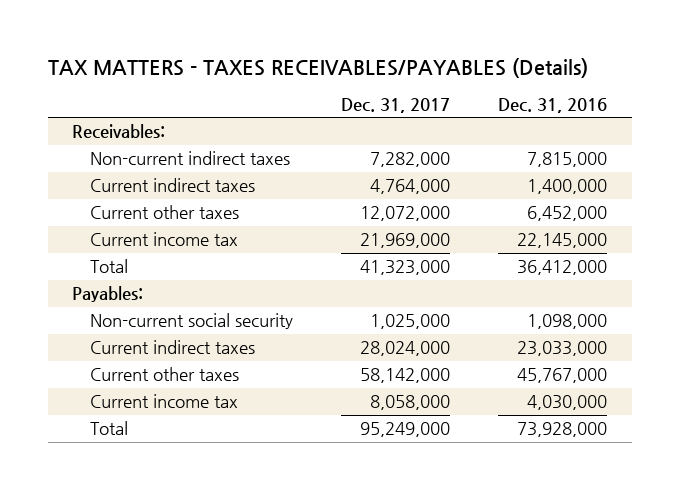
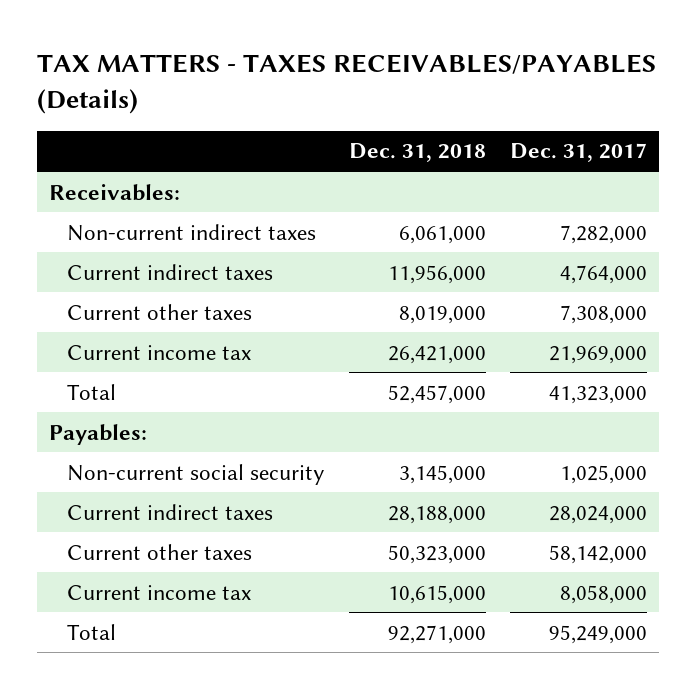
- | Dec. 31, 2017 | Dec. 31, 2016
+ | Dec. 31, 2018 | Dec. 31, 2017
- Current other taxes | 12,072,000 | 6,452,000
+ Current other taxes | 8,019,000 | 7,308,000

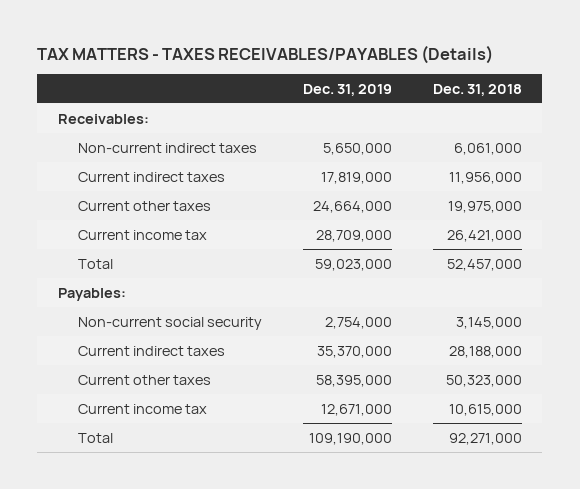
- | Dec. 31, 2018 | Dec. 31, 2017
+ | Dec. 31, 2019 | Dec. 31, 2018
- Current other taxes | 8,019,000 | 7,308,000
+ Current other taxes | 24,664,000 | 19,975,000

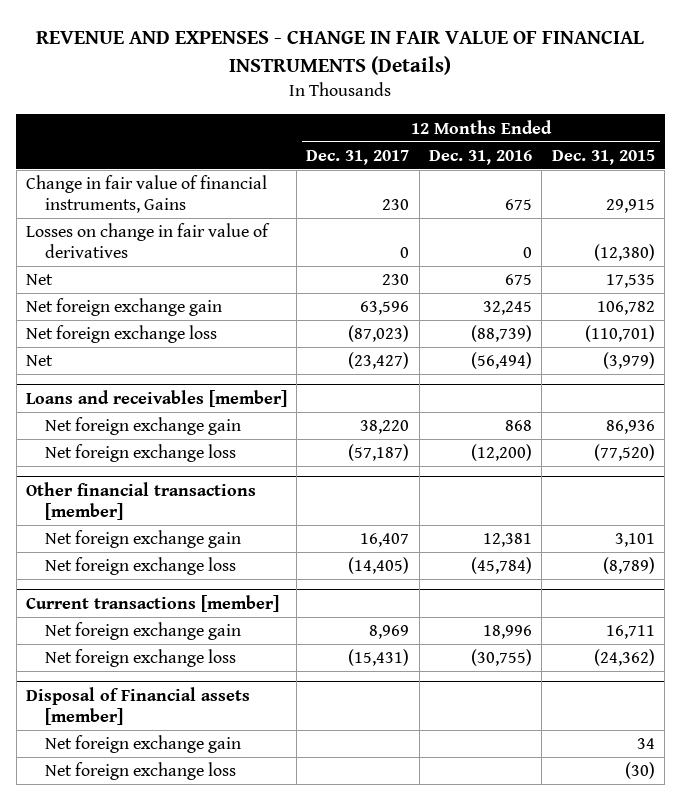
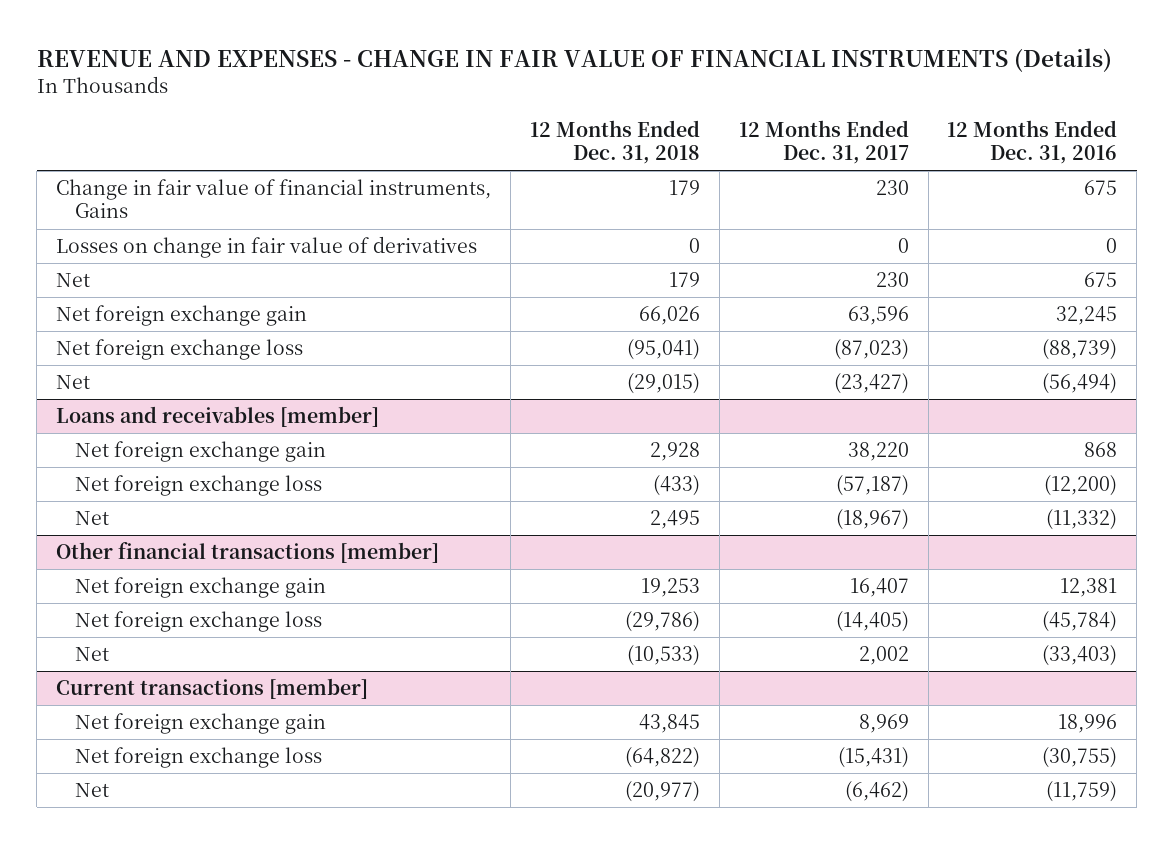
- | 12 Months Ended Dec. 31, 2017 | 12 Months Ended Dec. 31, 2016 | 12 Months Ended Dec. 31, 2015
+ | 12 Months Ended Dec. 31, 2018 | 12 Months Ended Dec. 31, 2017 | 12 Months Ended Dec. 31, 2016
@ Loans and receivables [member]
+ Net | 2,495 | (18,967) | (11,332)
@ Other financial transactions [member]
+ Net | (10,533) | 2,002 | (33,403)
- Disposal of Financial assets [member]
- Net foreign exchange gain | | | 34
- Net foreign exchange loss | | | (30)
@ Current transactions [member]
+ Net | (20,977) | (6,462) | (11,759)

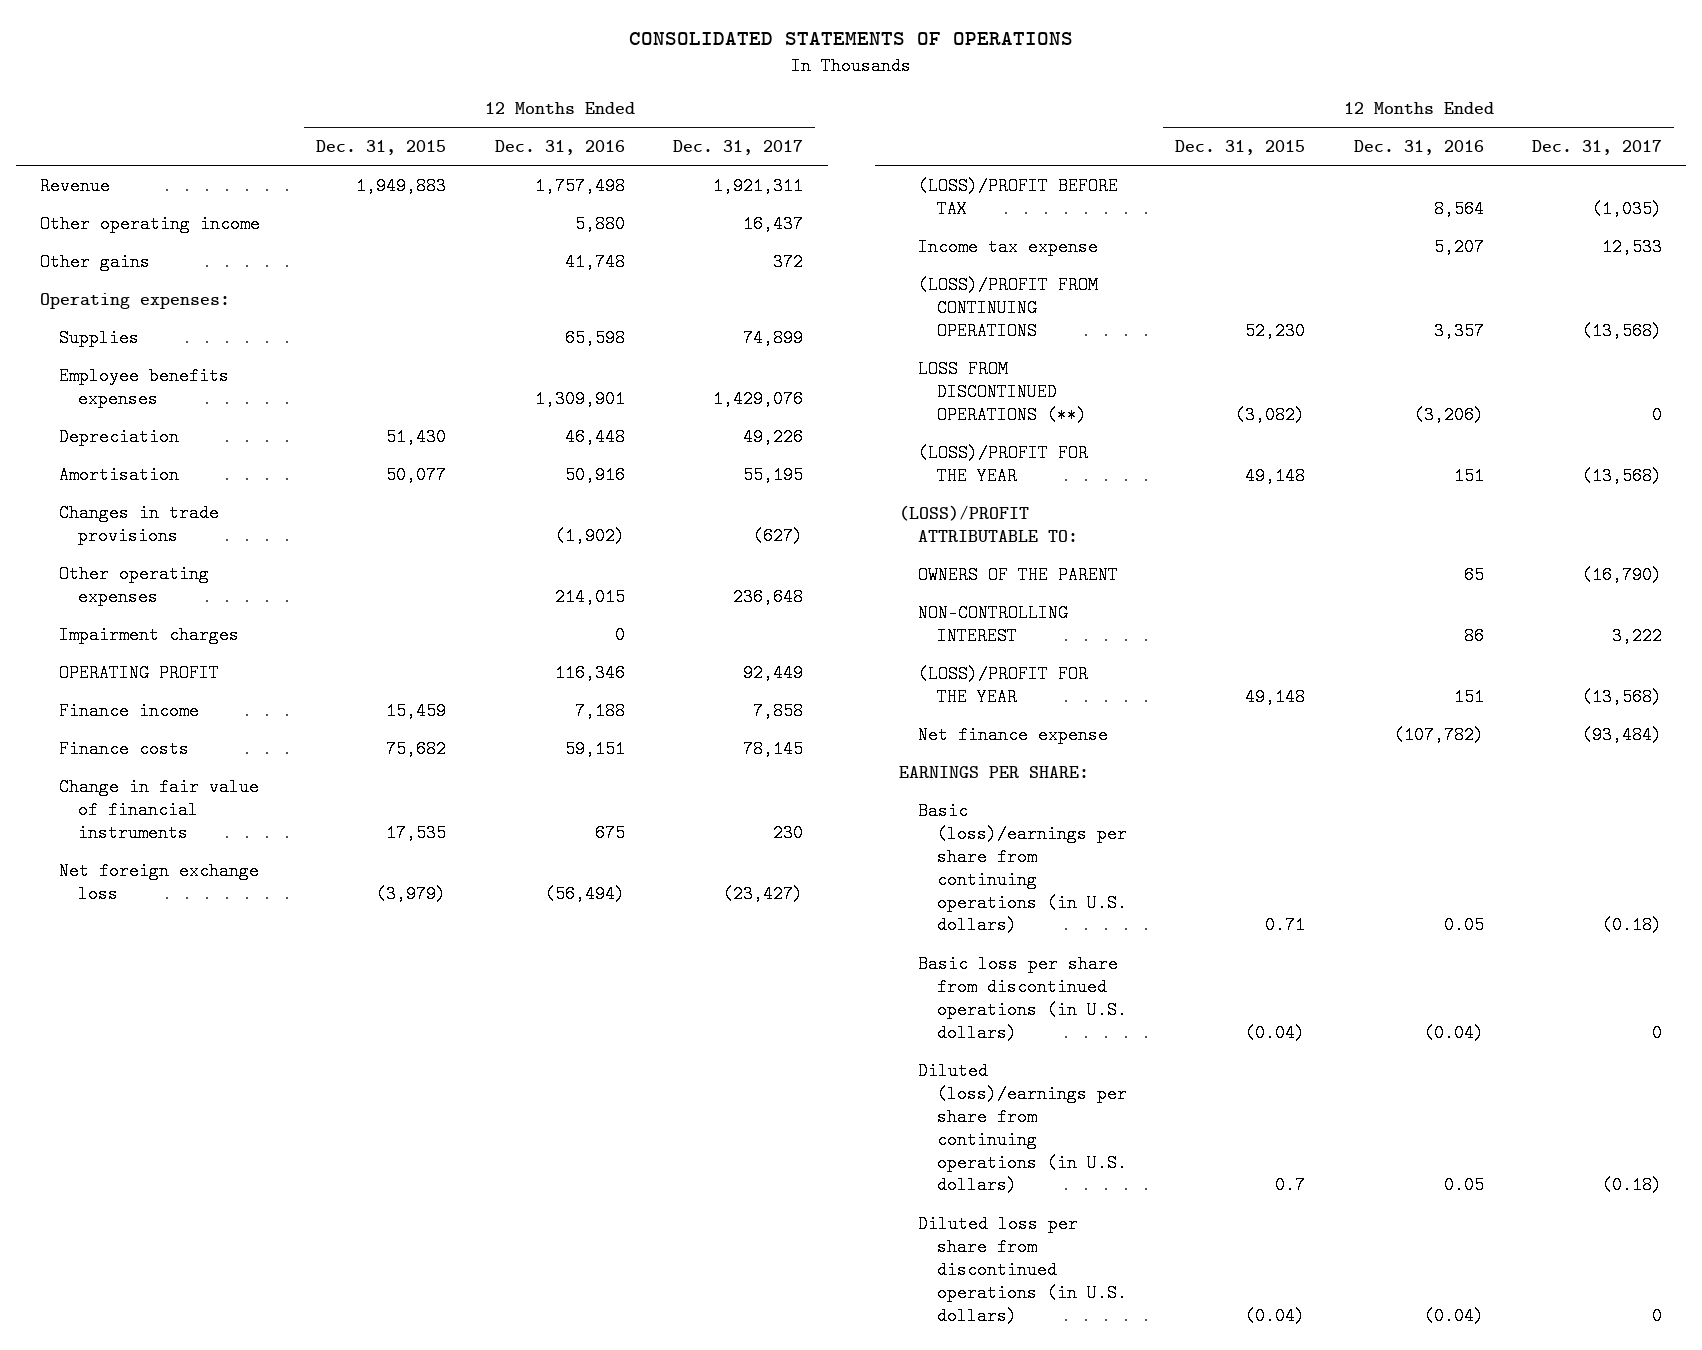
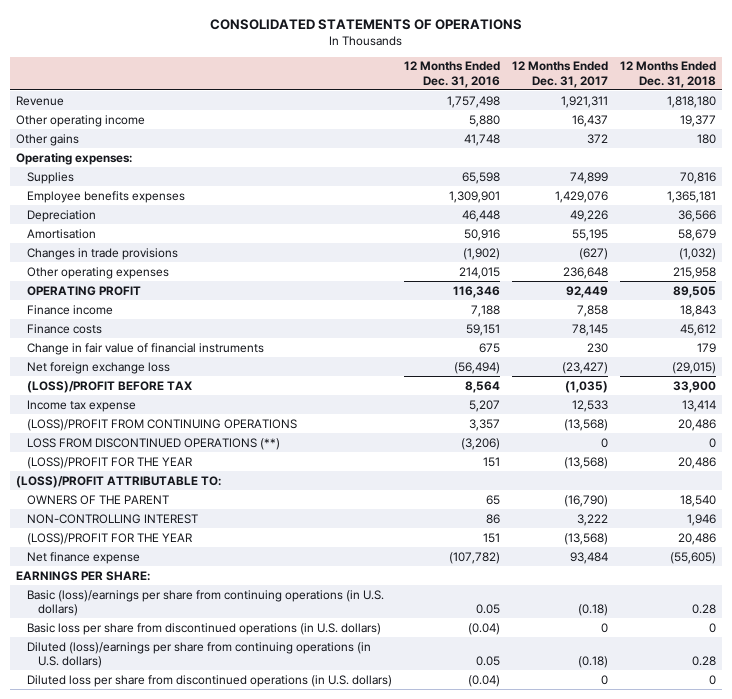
- | 12 Months Ended Dec. 31, 2015 | 12 Months Ended Dec. 31, 2016 | 12 Months Ended Dec. 31, 2017
+ | 12 Months Ended Dec. 31, 2016 | 12 Months Ended Dec. 31, 2017 | 12 Months Ended Dec. 31, 2018
- Impairment charges | | 0 |
- Net finance expense | | (107,782) | (93,484)
+ Net finance expense | (107,782) | 93,484 | (55,605)

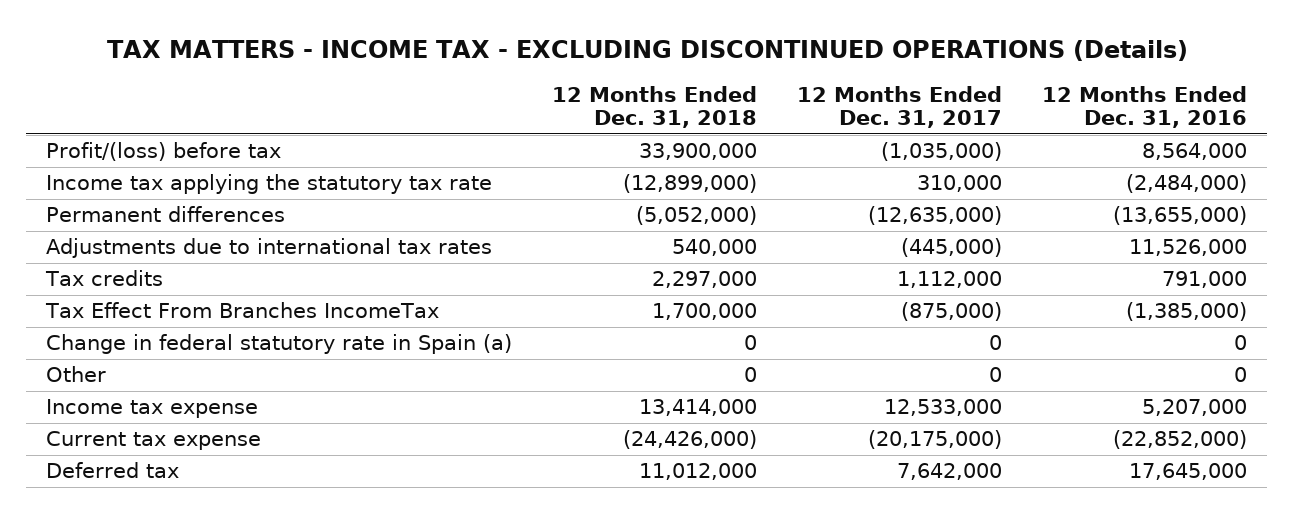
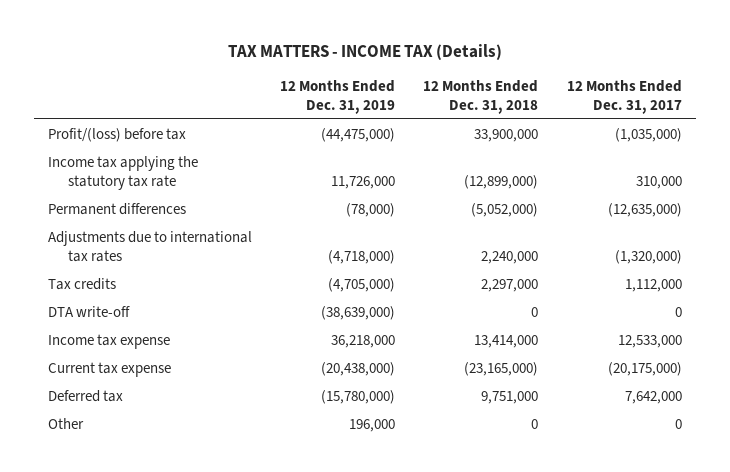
- TAX MATTERS - INCOME TAX - EXCLUDING DISCONTINUED OPERATIONS (Details)
+ TAX MATTERS - INCOME TAX (Details)
- | 12 Months Ended Dec. 31, 2018 | 12 Months Ended Dec. 31, 2017 | 12 Months Ended Dec. 31, 2016
+ | 12 Months Ended Dec. 31, 2019 | 12 Months Ended Dec. 31, 2018 | 12 Months Ended Dec. 31, 2017
- Adjustments due to international tax rates | 540,000 | (445,000) | 11,526,000
+ Adjustments due to international tax rates | (4,718,000) | 2,240,000 | (1,320,000)
- Tax Effect From Branches IncomeTax | 1,700,000 | (875,000) | (1,385,000)
- Change in federal statutory rate in Spain (a) | 0 | 0 | 0
+ DTA write-off | (38,639,000) | 0 | 0
- Current tax expense | (24,426,000) | (20,175,000) | (22,852,000)
- Deferred tax | 11,012,000 | 7,642,000 | 17,645,000
+ Current tax expense | (20,438,000) | (23,165,000) | (20,175,000)
+ Deferred tax | (15,780,000) | 9,751,000 | 7,642,000
moved down: Other | 196,000 | 0 | 0

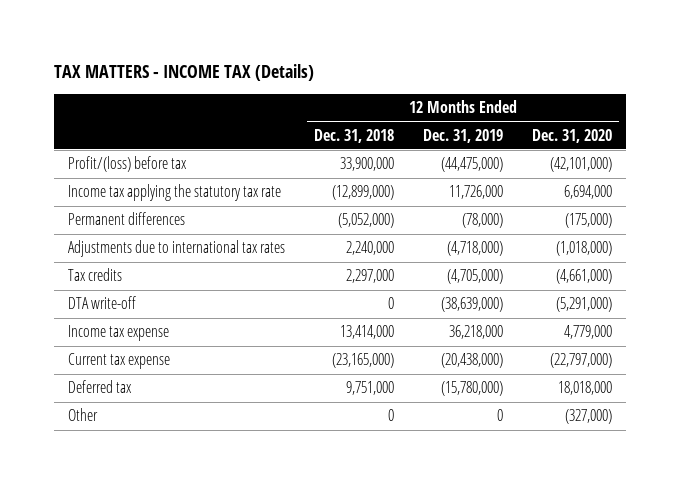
- | 12 Months Ended Dec. 31, 2019 | 12 Months Ended Dec. 31, 2018 | 12 Months Ended Dec. 31, 2017
+ | 12 Months Ended Dec. 31, 2018 | 12 Months Ended Dec. 31, 2019 | 12 Months Ended Dec. 31, 2020
- Other | 196,000 | 0 | 0
+ Other | 0 | 0 | (327,000)

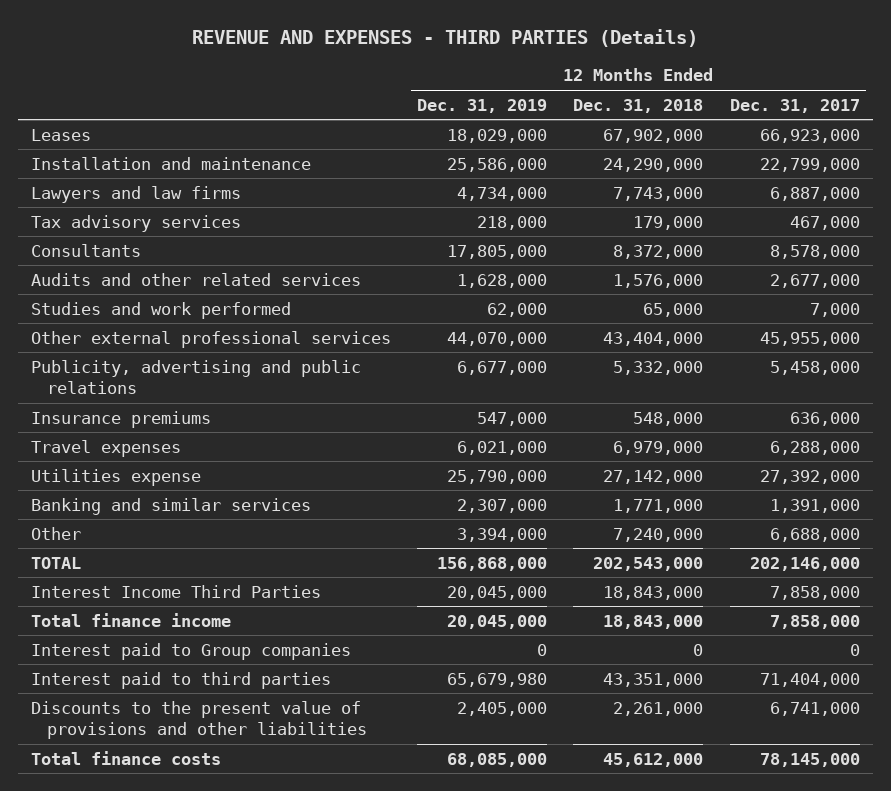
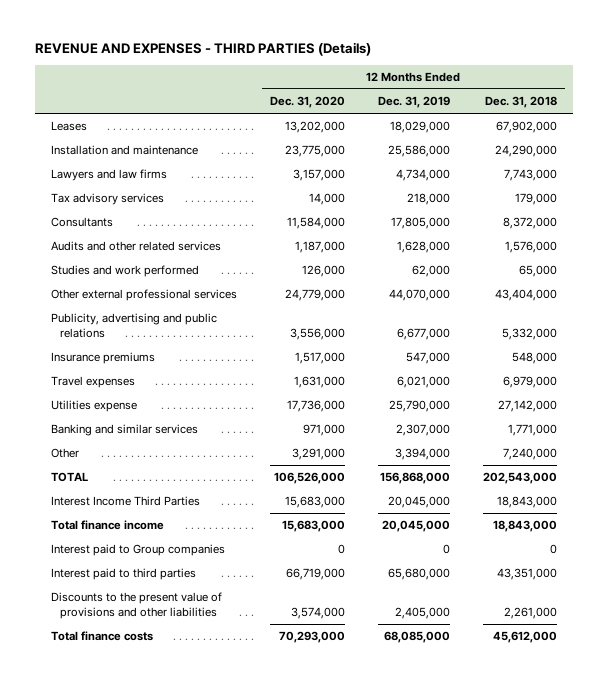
- | 12 Months Ended Dec. 31, 2019 | 12 Months Ended Dec. 31, 2018 | 12 Months Ended Dec. 31, 2017
+ | 12 Months Ended Dec. 31, 2020 | 12 Months Ended Dec. 31, 2019 | 12 Months Ended Dec. 31, 2018
- Interest paid to third parties | 65,679,980 | 43,351,000 | 71,404,000
+ Interest paid to third parties | 66,719,000 | 65,680,000 | 43,351,000

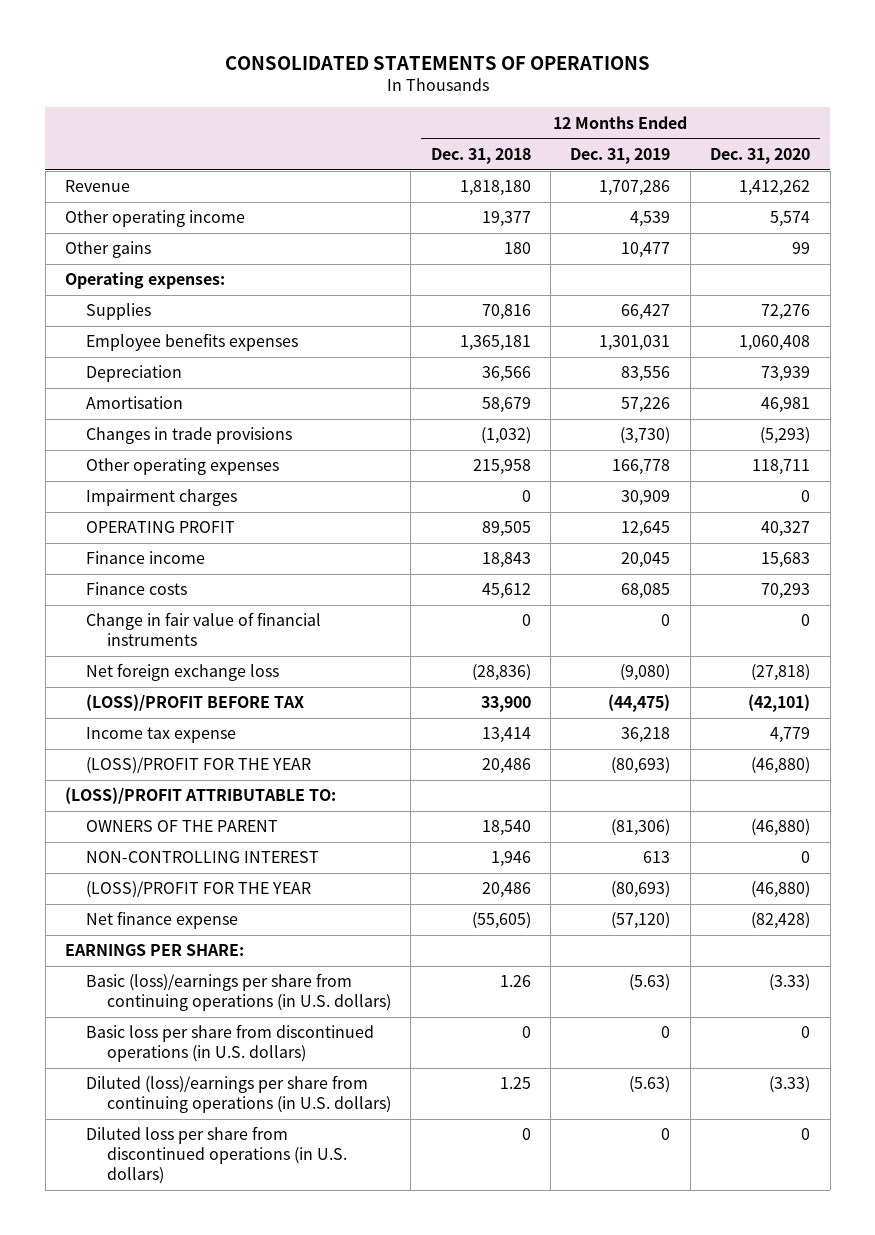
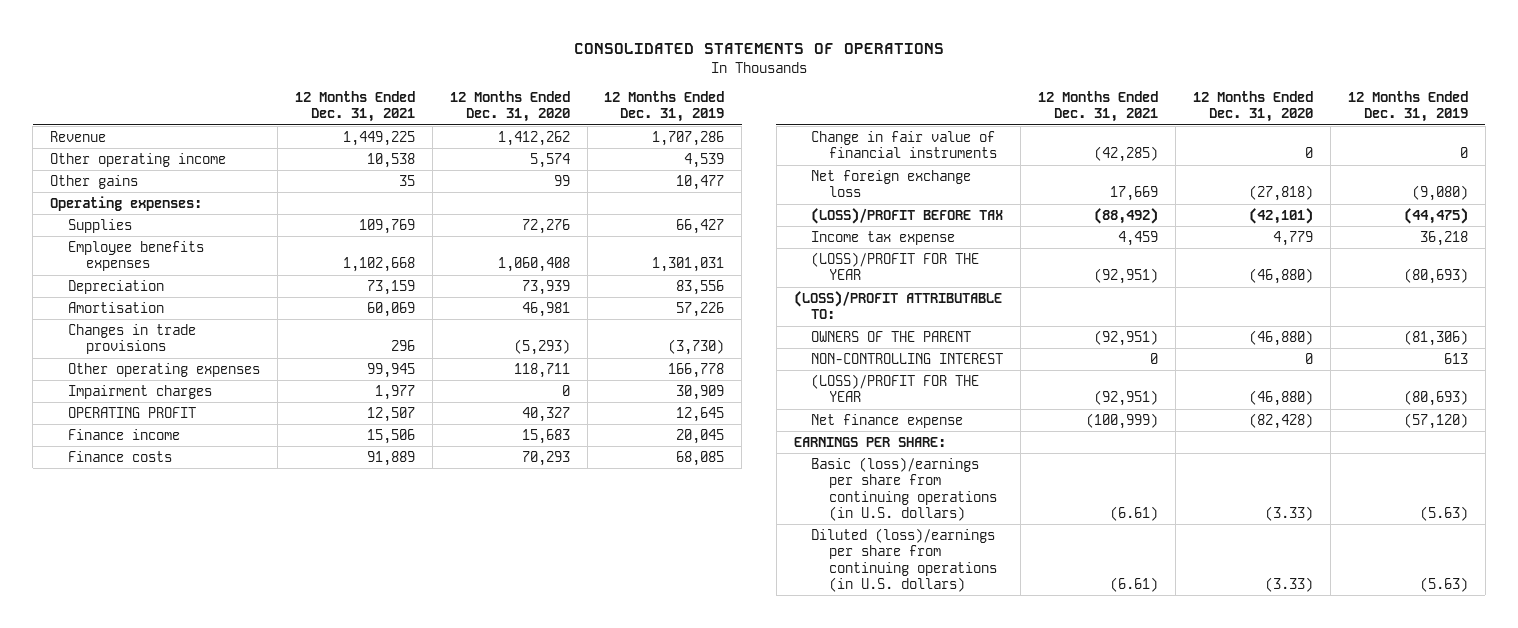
- | 12 Months Ended Dec. 31, 2018 | 12 Months Ended Dec. 31, 2019 | 12 Months Ended Dec. 31, 2020
+ | 12 Months Ended Dec. 31, 2021 | 12 Months Ended Dec. 31, 2020 | 12 Months Ended Dec. 31, 2019
- Basic loss per share from discontinued operations (in U.S. dollars) | 0 | 0 | 0
- Diluted loss per share from discontinued operations (in U.S. dollars) | 0 | 0 | 0

